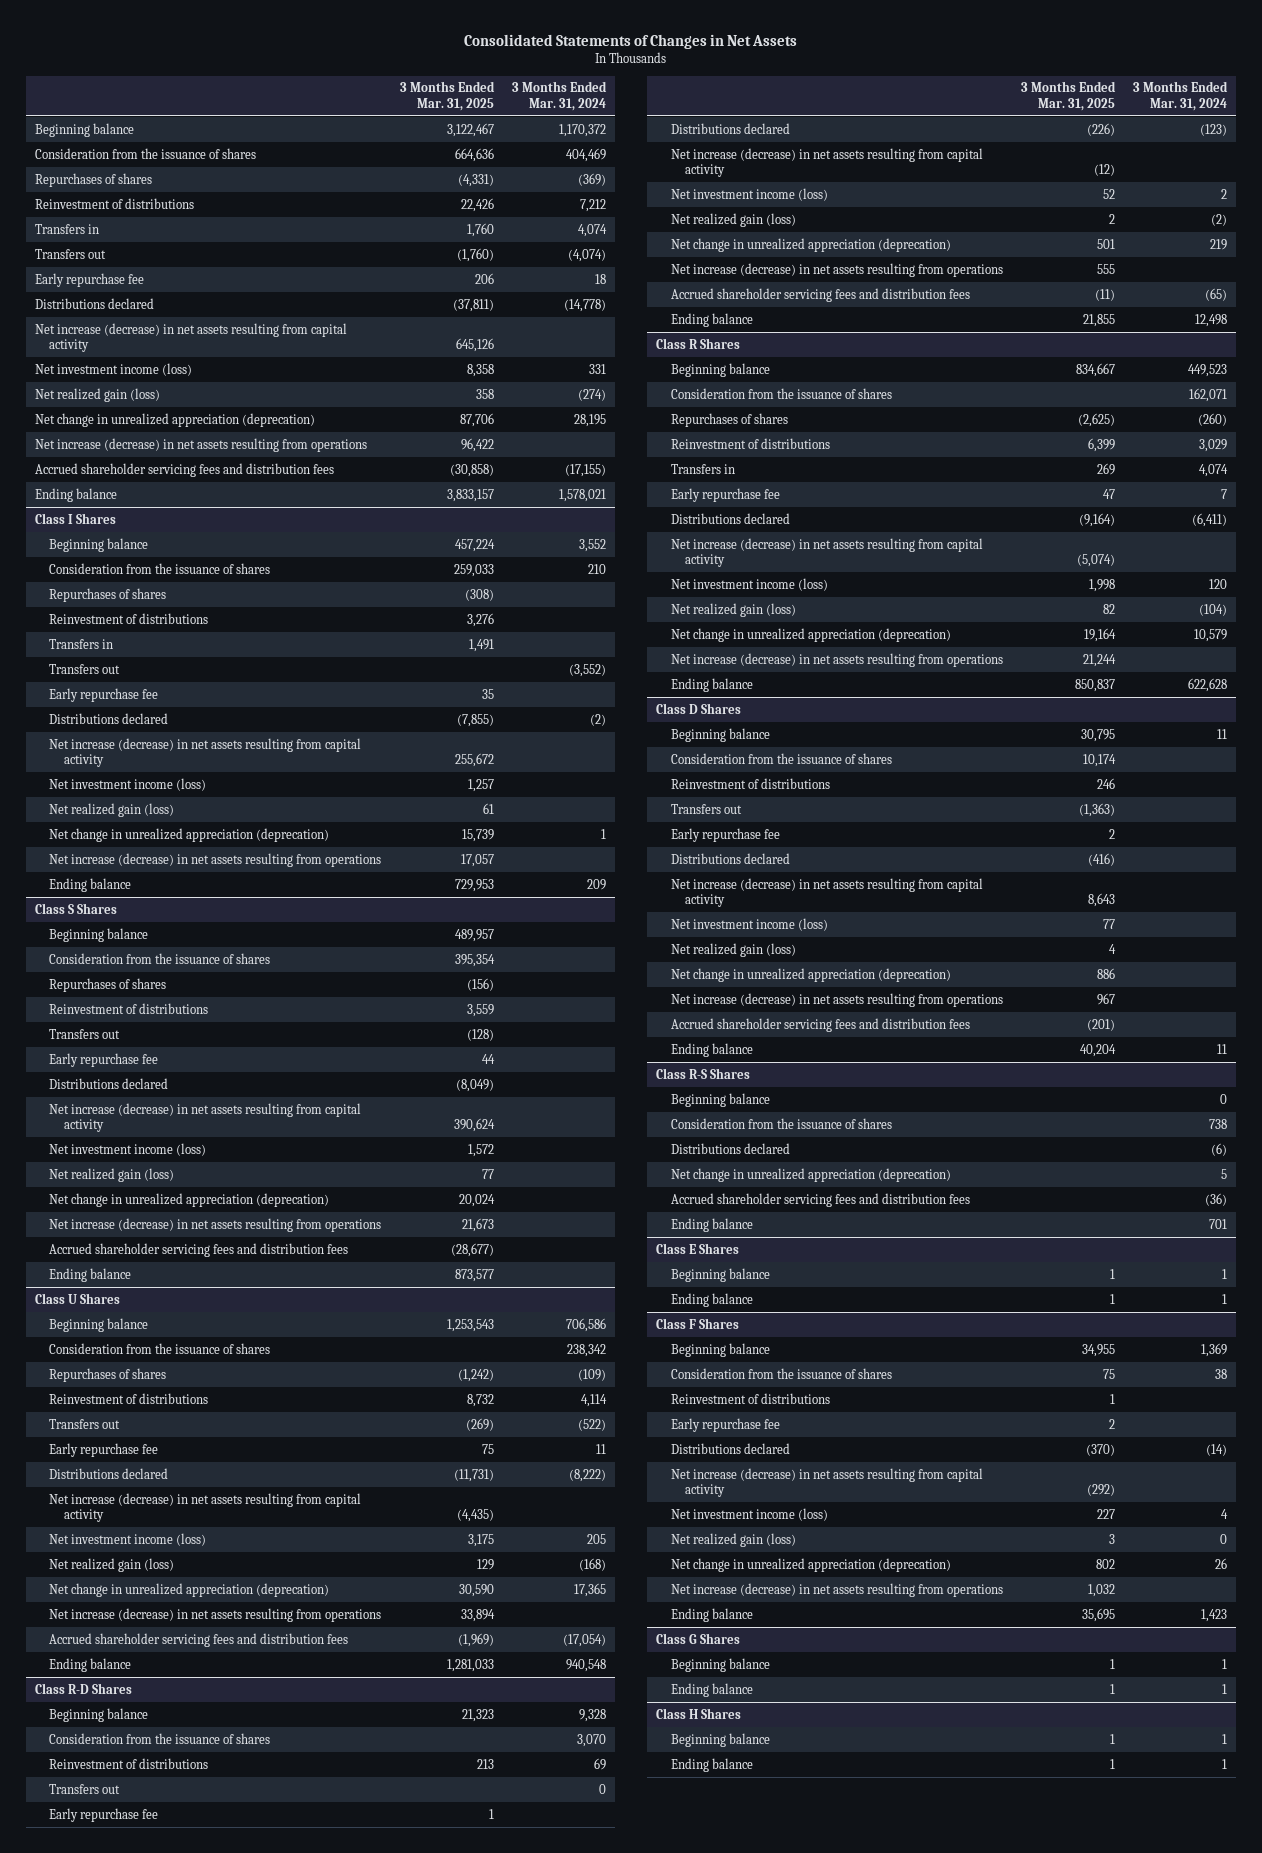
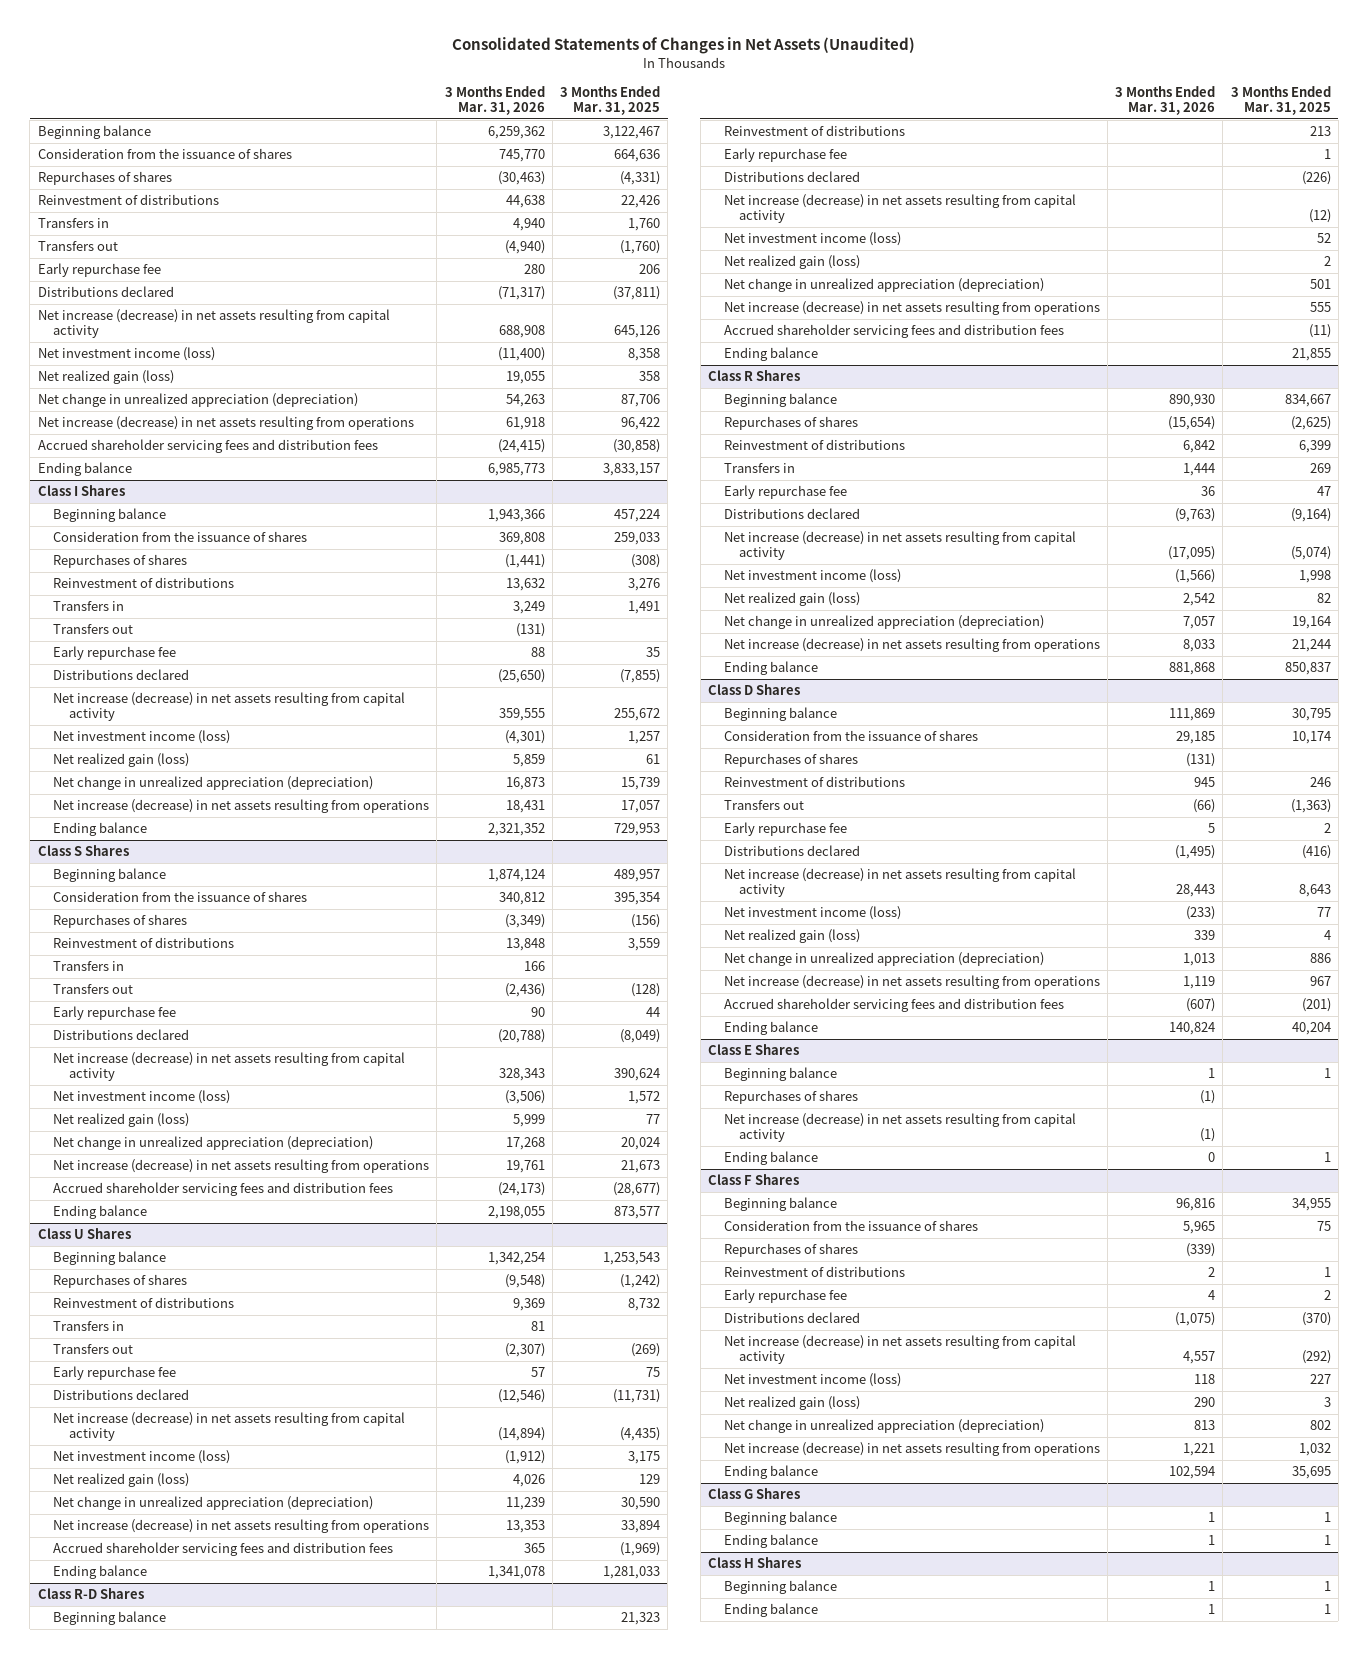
- Consolidated Statements of Changes in Net Assets
+ Consolidated Statements of Changes in Net Assets (Unaudited)
- | 3 Months Ended Mar. 31, 2025 | 3 Months Ended Mar. 31, 2024
+ | 3 Months Ended Mar. 31, 2026 | 3 Months Ended Mar. 31, 2025
- Net change in unrealized appreciation (deprecation) | 87,706 | 28,195
+ Net change in unrealized appreciation (depreciation) | 54,263 | 87,706
@ Class I Shares
- Net change in unrealized appreciation (deprecation) | 15,739 | 1
+ Net change in unrealized appreciation (depreciation) | 16,873 | 15,739
@ Class S Shares
+ Transfers in | 166 |
- Net change in unrealized appreciation (deprecation) | 20,024 |
+ Net change in unrealized appreciation (depreciation) | 17,268 | 20,024
@ Class U Shares
- Consideration from the issuance of shares | | 238,342
+ Transfers in | 81 |
- Net change in unrealized appreciation (deprecation) | 30,590 | 17,365
+ Net change in unrealized appreciation (depreciation) | 11,239 | 30,590
@ Class R-D Shares
- Consideration from the issuance of shares | | 3,070
- Transfers out | | 0
- Net change in unrealized appreciation (deprecation) | 501 | 219
+ Net change in unrealized appreciation (depreciation) | | 501
@ Class R Shares
- Consideration from the issuance of shares | | 162,071
- Net change in unrealized appreciation (deprecation) | 19,164 | 10,579
+ Net change in unrealized appreciation (depreciation) | 7,057 | 19,164
@ Class D Shares
+ Repurchases of shares | (131) |
- Net change in unrealized appreciation (deprecation) | 886 |
+ Net change in unrealized appreciation (depreciation) | 1,013 | 886
- Class R-S Shares
- Beginning balance | | 0
- Consideration from the issuance of shares | | 738
- Distributions declared | | (6)
- Net change in unrealized appreciation (deprecation) | | 5
- Accrued shareholder servicing fees and distribution fees | | (36)
- Ending balance | | 701
@ Class E Shares
+ Repurchases of shares | (1) |
+ Net increase (decrease) in net assets resulting from capital activity | (1) |
@ Class F Shares
+ Repurchases of shares | (339) |
- Net change in unrealized appreciation (deprecation) | 802 | 26
+ Net change in unrealized appreciation (depreciation) | 813 | 802

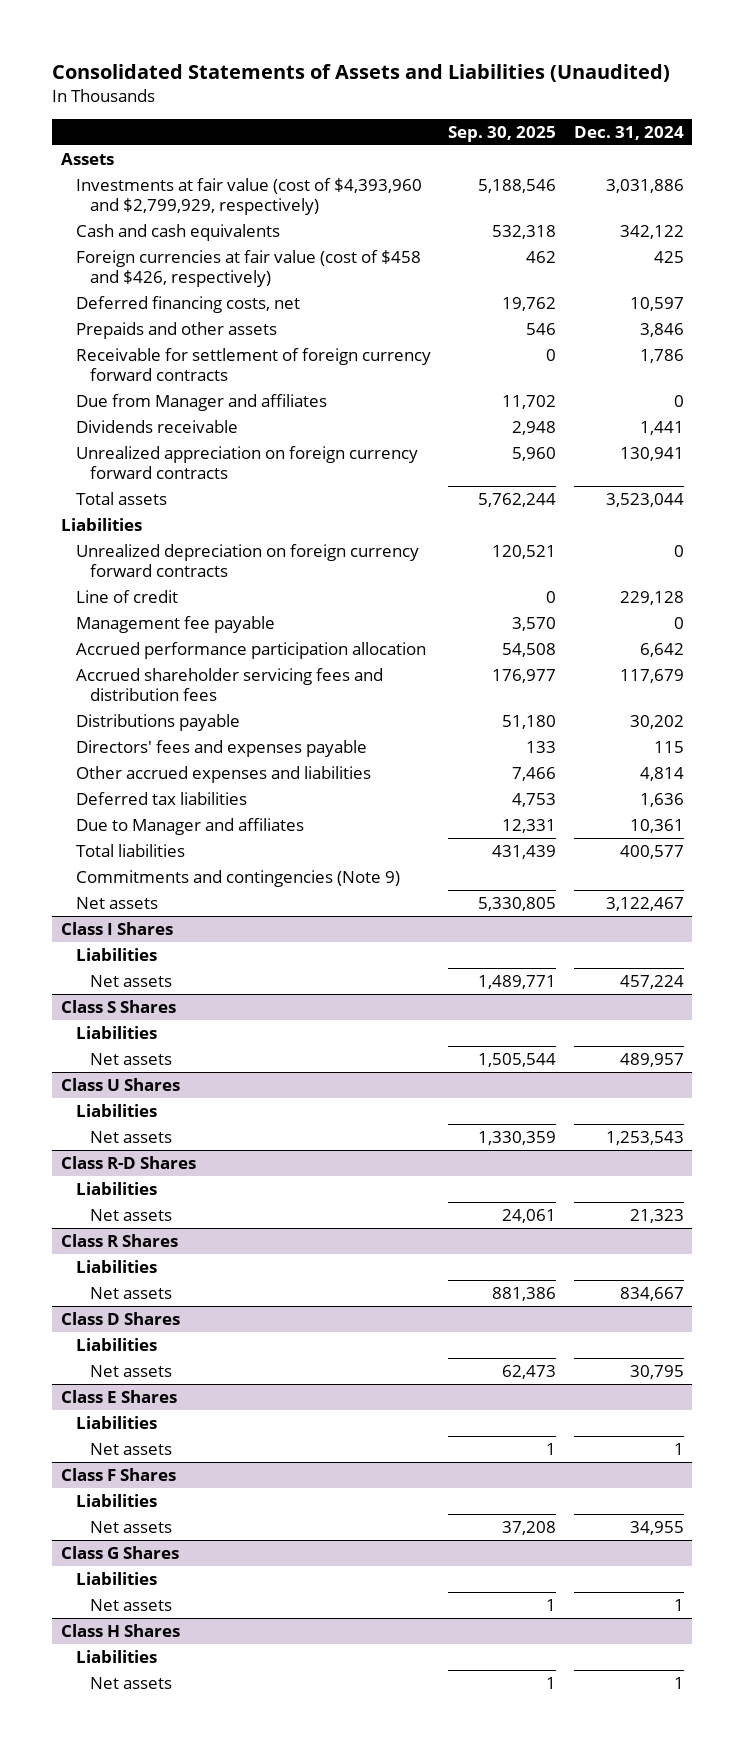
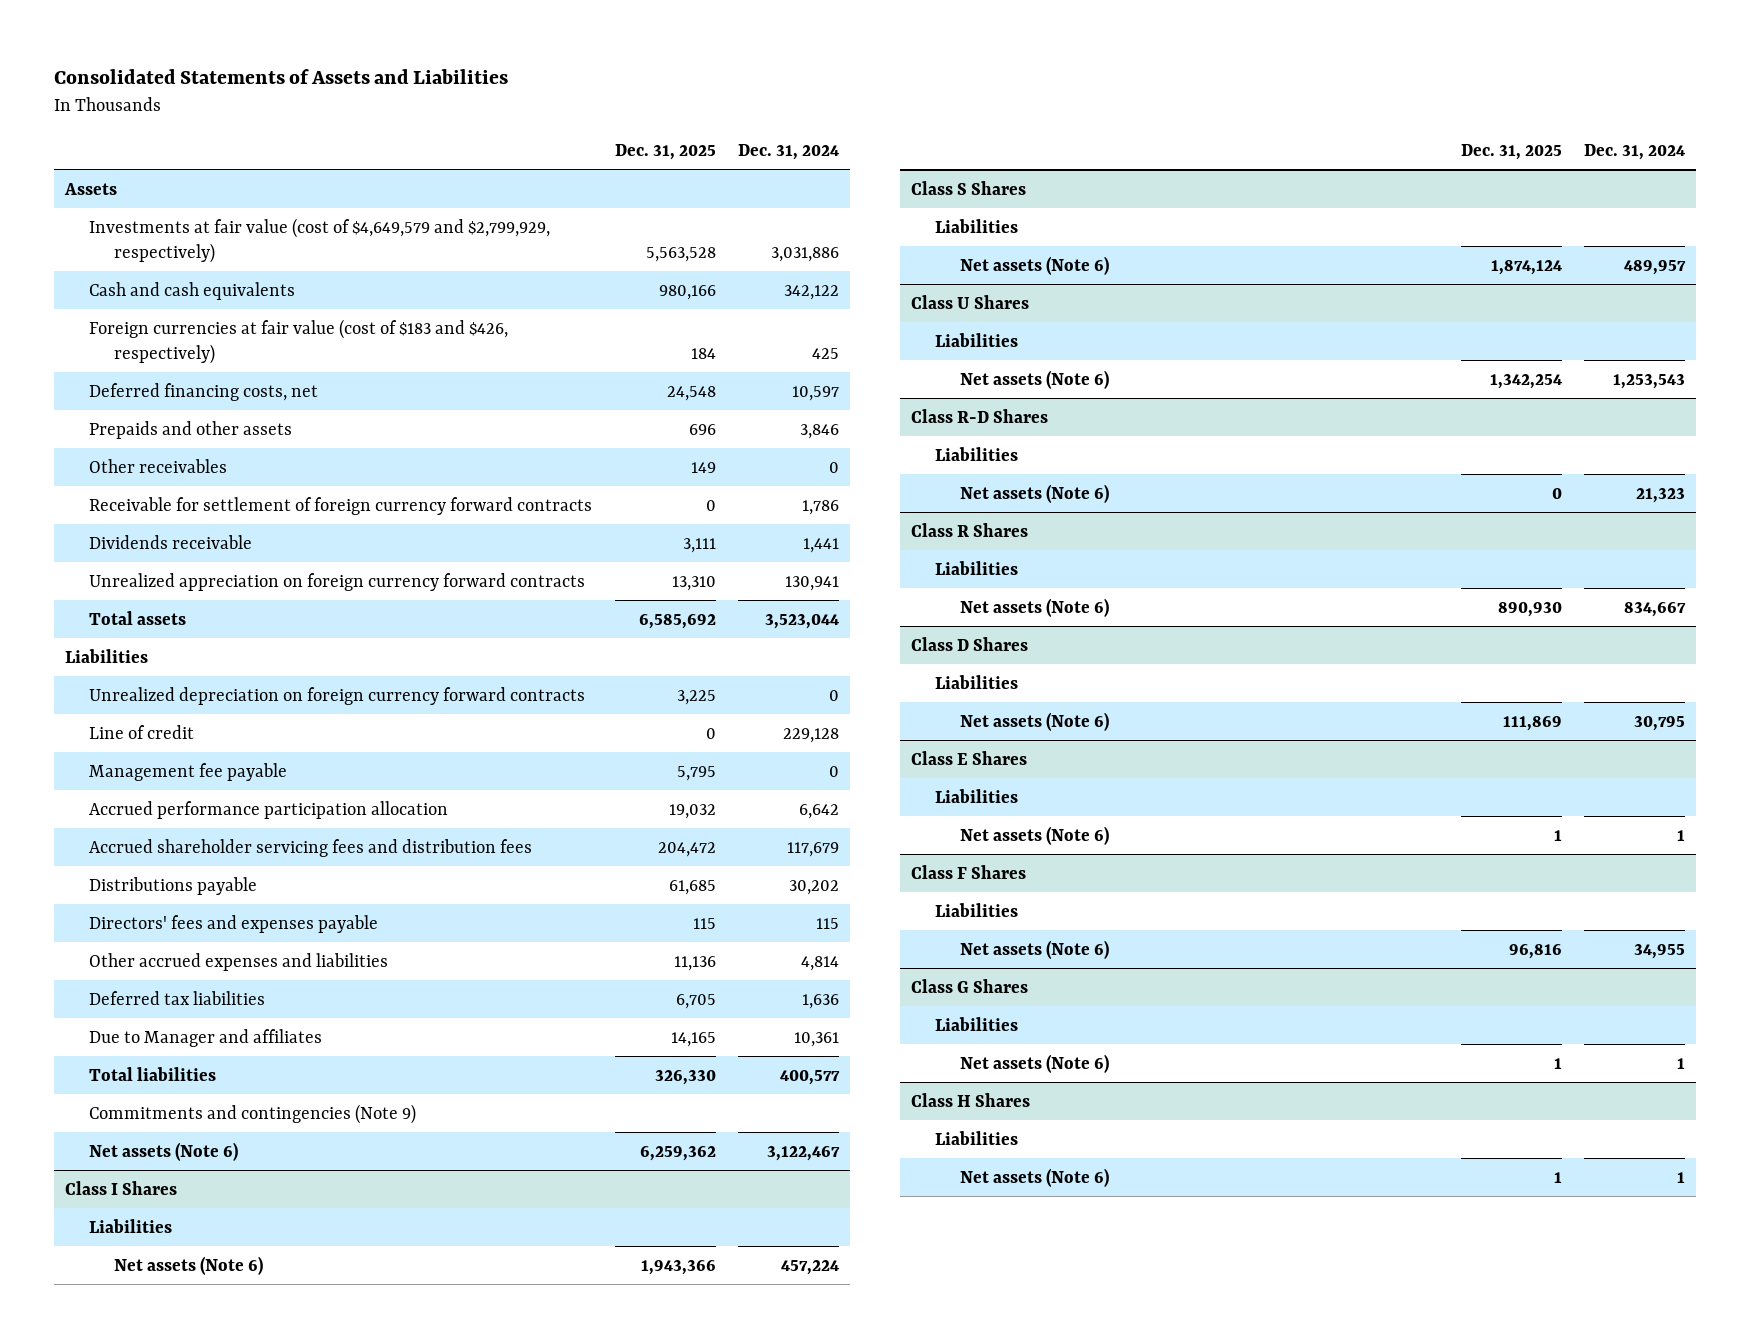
- Consolidated Statements of Assets and Liabilities (Unaudited)
+ Consolidated Statements of Assets and Liabilities
- | Sep. 30, 2025 | Dec. 31, 2024
+ | Dec. 31, 2025 | Dec. 31, 2024
- Investments at fair value (cost of $4,393,960 and $2,799,929, respectively) | 5,188,546 | 3,031,886
+ Investments at fair value (cost of $4,649,579 and $2,799,929, respectively) | 5,563,528 | 3,031,886
- Foreign currencies at fair value (cost of $458 and $426, respectively) | 462 | 425
+ Foreign currencies at fair value (cost of $183 and $426, respectively) | 184 | 425
+ Other receivables | 149 | 0
- Due from Manager and affiliates | 11,702 | 0
- Net assets | 5,330,805 | 3,122,467
+ Net assets (Note 6) | 6,259,362 | 3,122,467
@ Class I Shares
- Net assets | 1,489,771 | 457,224
+ Net assets (Note 6) | 1,943,366 | 457,224
@ Class S Shares
- Net assets | 1,505,544 | 489,957
+ Net assets (Note 6) | 1,874,124 | 489,957
@ Class U Shares
- Net assets | 1,330,359 | 1,253,543
+ Net assets (Note 6) | 1,342,254 | 1,253,543
@ Class R-D Shares
- Net assets | 24,061 | 21,323
+ Net assets (Note 6) | 0 | 21,323
@ Class R Shares
- Net assets | 881,386 | 834,667
+ Net assets (Note 6) | 890,930 | 834,667
@ Class D Shares
- Net assets | 62,473 | 30,795
+ Net assets (Note 6) | 111,869 | 30,795
@ Class E Shares
- Net assets | 1 | 1
+ Net assets (Note 6) | 1 | 1
@ Class F Shares
- Net assets | 37,208 | 34,955
+ Net assets (Note 6) | 96,816 | 34,955
@ Class G Shares
- Net assets | 1 | 1
+ Net assets (Note 6) | 1 | 1
@ Class H Shares
- Net assets | 1 | 1
+ Net assets (Note 6) | 1 | 1

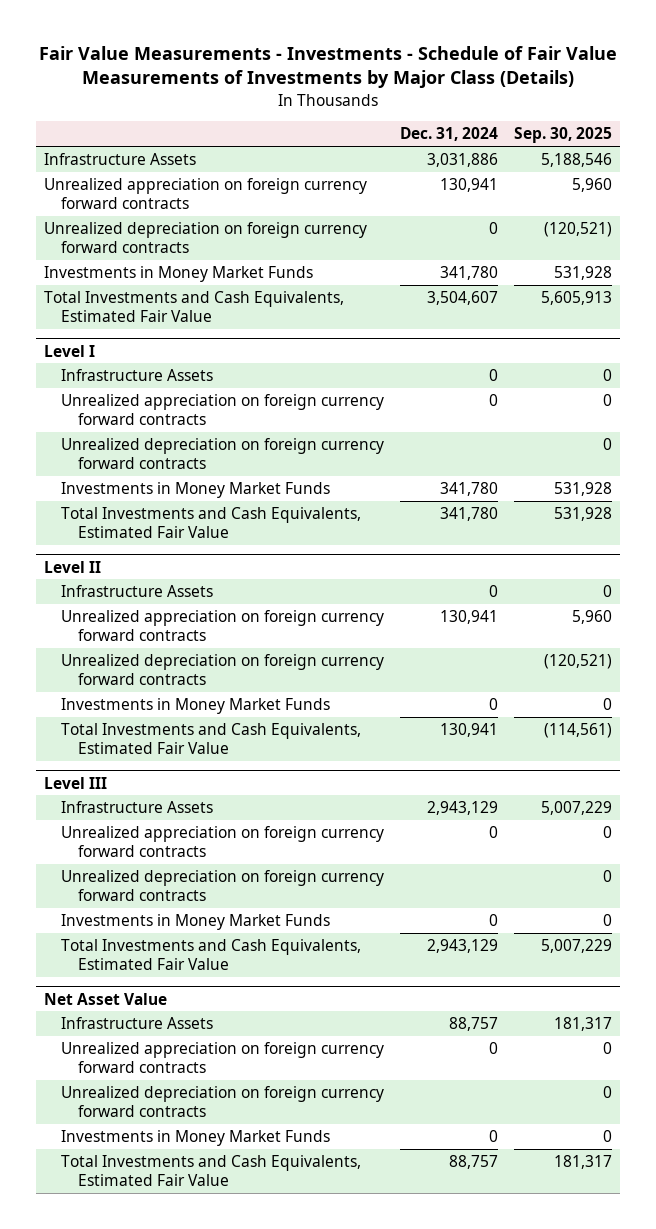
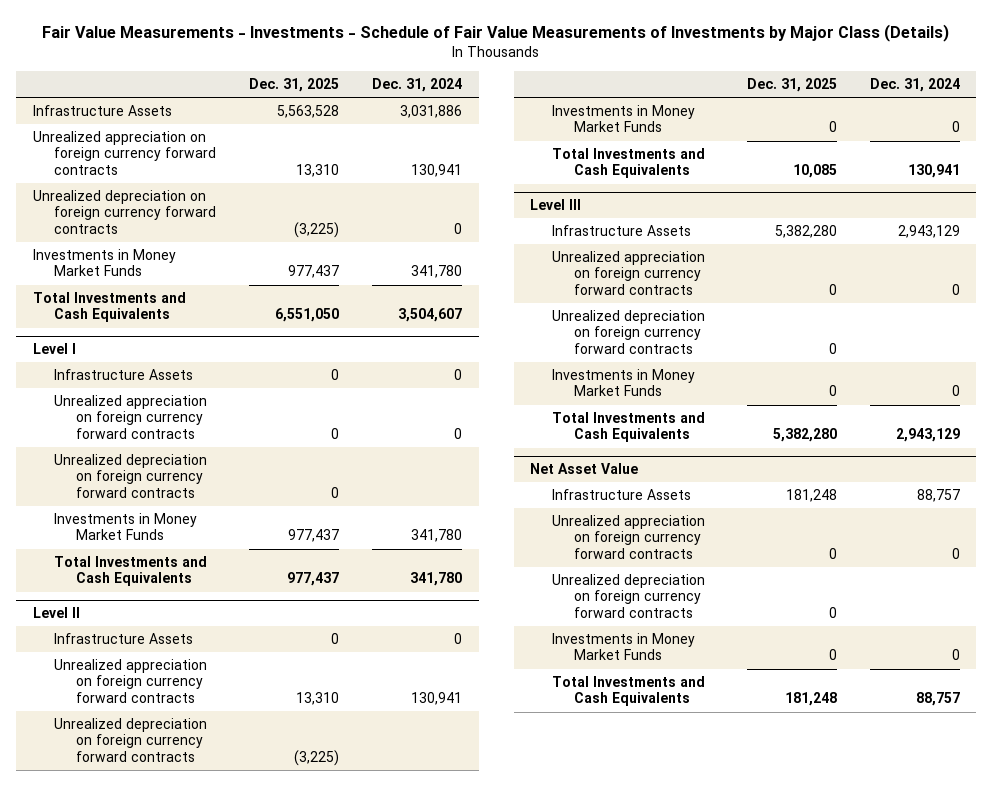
- | Dec. 31, 2024 | Sep. 30, 2025
+ | Dec. 31, 2025 | Dec. 31, 2024
- Total Investments and Cash Equivalents, Estimated Fair Value | 3,504,607 | 5,605,913
+ Total Investments and Cash Equivalents | 6,551,050 | 3,504,607
@ Level I
- Total Investments and Cash Equivalents, Estimated Fair Value | 341,780 | 531,928
+ Total Investments and Cash Equivalents | 977,437 | 341,780
@ Level II
- Total Investments and Cash Equivalents, Estimated Fair Value | 130,941 | (114,561)
+ Total Investments and Cash Equivalents | 10,085 | 130,941
@ Level III
- Total Investments and Cash Equivalents, Estimated Fair Value | 2,943,129 | 5,007,229
+ Total Investments and Cash Equivalents | 5,382,280 | 2,943,129
@ Net Asset Value
- Total Investments and Cash Equivalents, Estimated Fair Value | 88,757 | 181,317
+ Total Investments and Cash Equivalents | 181,248 | 88,757

